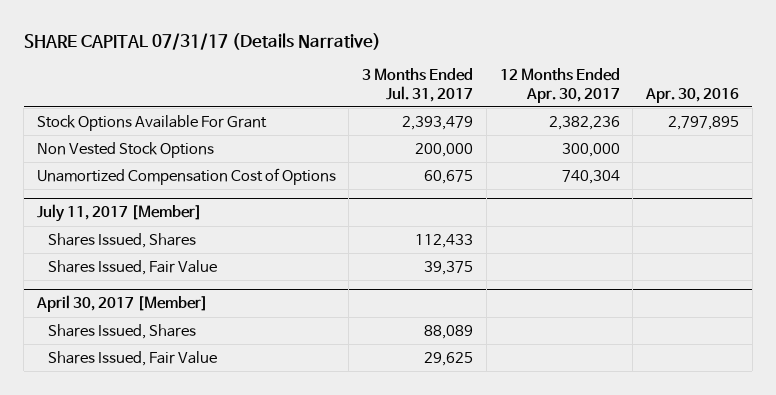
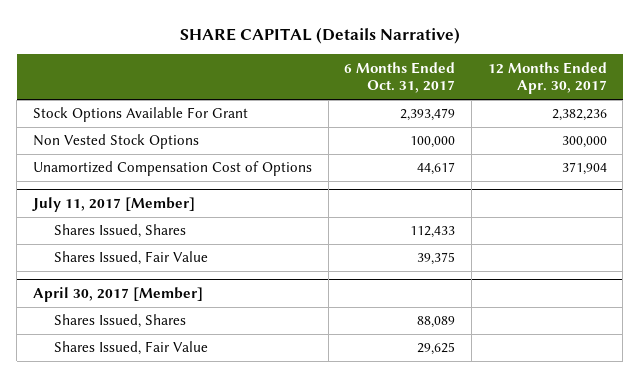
- SHARE CAPITAL 07/31/17 (Details Narrative)
+ SHARE CAPITAL (Details Narrative)
- | 3 Months Ended Jul. 31, 2017 | 12 Months Ended Apr. 30, 2017 | Apr. 30, 2016
+ | 6 Months Ended Oct. 31, 2017 | 12 Months Ended Apr. 30, 2017
- Unamortized Compensation Cost of Options | 60,675 | 740,304 |
+ Unamortized Compensation Cost of Options | 44,617 | 371,904

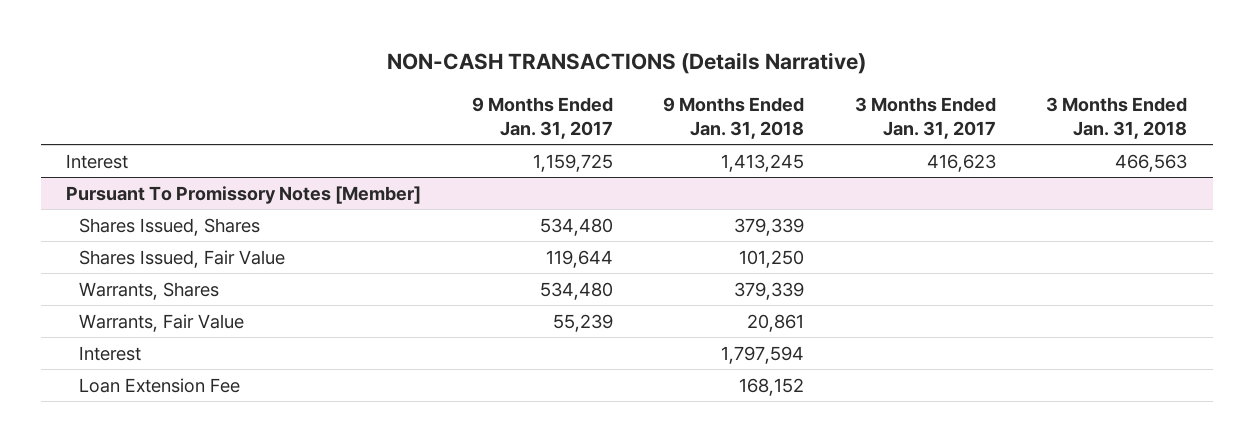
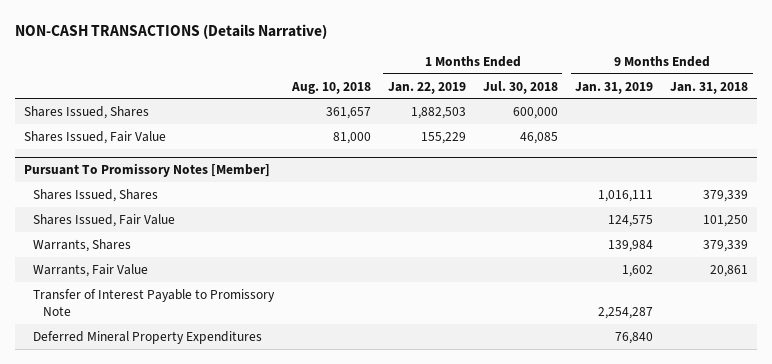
- | 9 Months Ended Jan. 31, 2017 | 9 Months Ended Jan. 31, 2018 | 3 Months Ended Jan. 31, 2017 | 3 Months Ended Jan. 31, 2018
+ | Aug. 10, 2018 | 1 Months Ended Jan. 22, 2019 | 1 Months Ended Jul. 30, 2018 | 9 Months Ended Jan. 31, 2019 | 9 Months Ended Jan. 31, 2018
- Interest | 1,159,725 | 1,413,245 | 416,623 | 466,563
+ Shares Issued, Shares | 361,657 | 1,882,503 | 600,000 | |
+ Shares Issued, Fair Value | 81,000 | 155,229 | 46,085 | |
@ Pursuant To Promissory Notes [Member]
- Interest | | 1,797,594 | |
- Loan Extension Fee | | 168,152 | |
+ Transfer of Interest Payable to Promissory Note | | | | 2,254,287 |
+ Deferred Mineral Property Expenditures | | | | 76,840 |

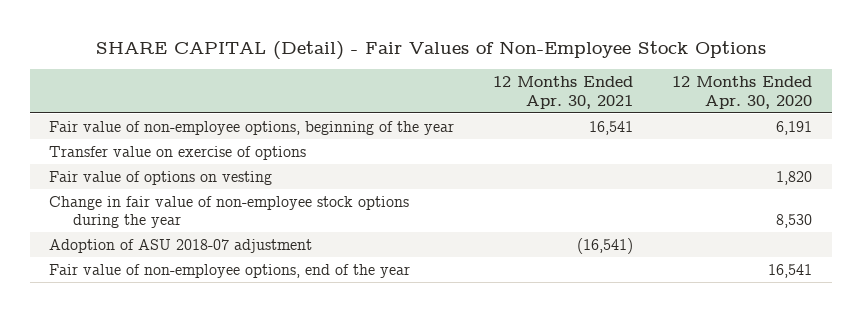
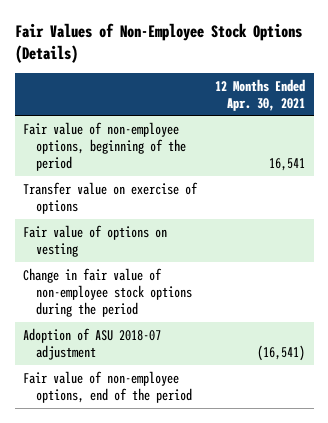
- SHARE CAPITAL (Detail) - Fair Values of Non-Employee Stock Options
+ Fair Values of Non-Employee Stock Options (Details)
- | 12 Months Ended Apr. 30, 2021 | 12 Months Ended Apr. 30, 2020
+ | 12 Months Ended Apr. 30, 2021
- Fair value of non-employee options, beginning of the year | 16,541 | 6,191
+ Fair value of non-employee options, beginning of the period | 16,541
- Change in fair value of non-employee stock options during the year | | 8,530
+ Change in fair value of non-employee stock options during the period
- Fair value of non-employee options, end of the year | | 16,541
+ Fair value of non-employee options, end of the period

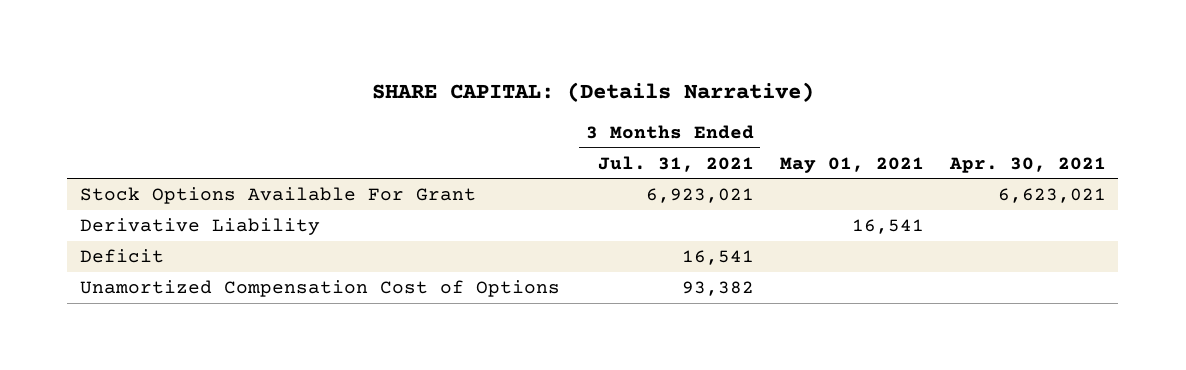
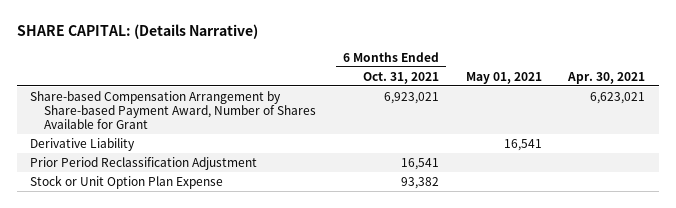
- | 3 Months Ended Jul. 31, 2021 | May 01, 2021 | Apr. 30, 2021
+ | 6 Months Ended Oct. 31, 2021 | May 01, 2021 | Apr. 30, 2021
- Stock Options Available For Grant | 6,923,021 | | 6,623,021
+ Share-based Compensation Arrangement by Share-based Payment Award, Number of Shares Available for Grant | 6,923,021 | | 6,623,021
- Deficit | 16,541 | |
- Unamortized Compensation Cost of Options | 93,382 | |
+ Prior Period Reclassification Adjustment | 16,541 | |
+ Stock or Unit Option Plan Expense | 93,382 | |

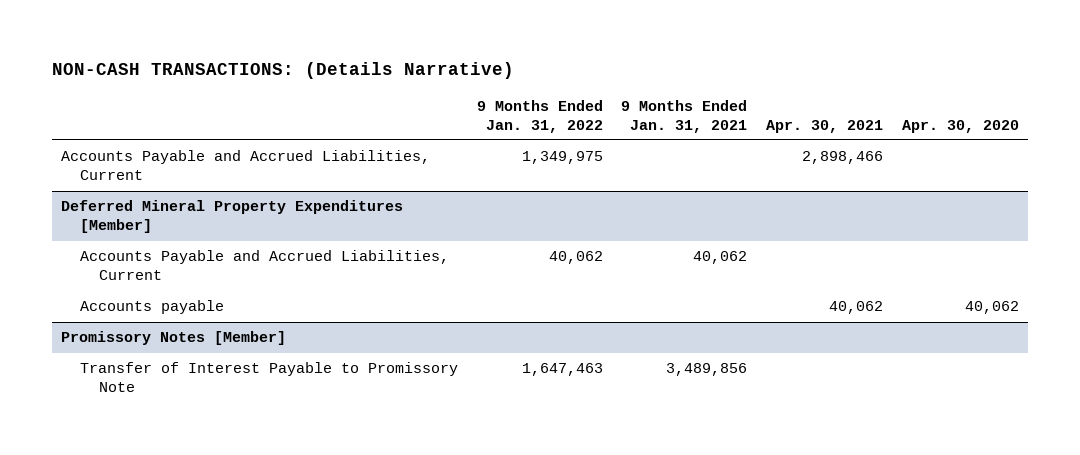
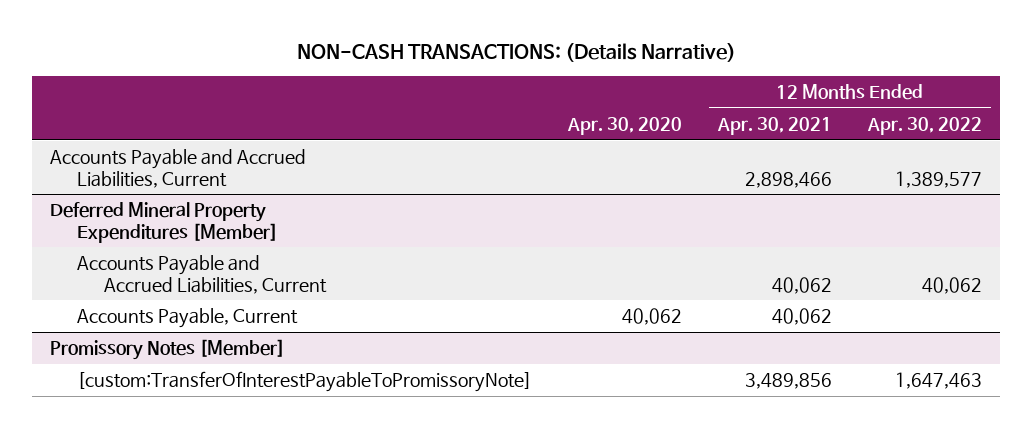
- | 9 Months Ended Jan. 31, 2022 | 9 Months Ended Jan. 31, 2021 | Apr. 30, 2021 | Apr. 30, 2020
+ | Apr. 30, 2020 | 12 Months Ended Apr. 30, 2021 | 12 Months Ended Apr. 30, 2022
@ Deferred Mineral Property Expenditures [Member]
- Accounts payable | | | 40,062 | 40,062
+ Accounts Payable, Current | 40,062 | 40,062 |
@ Promissory Notes [Member]
- Transfer of Interest Payable to Promissory Note | 1,647,463 | 3,489,856 | |
+ [custom:TransferOfInterestPayableToPromissoryNote] | | 3,489,856 | 1,647,463

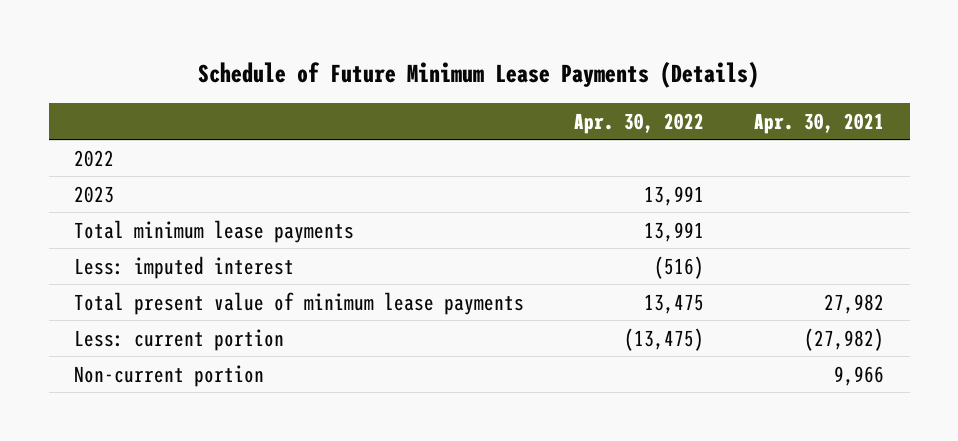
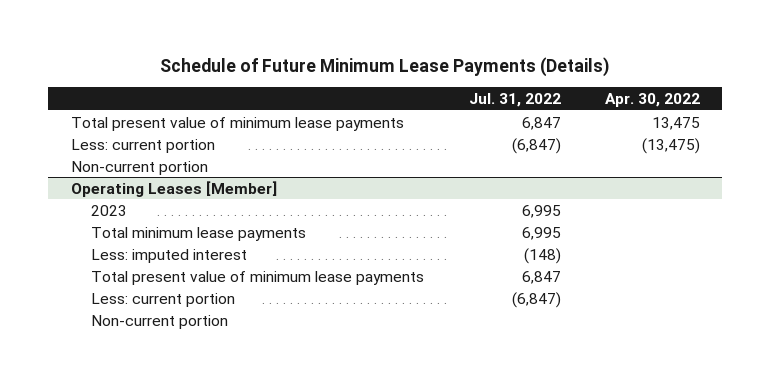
- | Apr. 30, 2022 | Apr. 30, 2021
+ | Jul. 31, 2022 | Apr. 30, 2022
- 2022
- 2023 | 13,991 |
- Total minimum lease payments | 13,991 |
- Less: imputed interest | (516) |
+ Operating Leases [Member]
+ 2023 | 6,995 |
+ Total minimum lease payments | 6,995 |
+ Less: imputed interest | (148) |
+ Total present value of minimum lease payments | 6,847 |
+ Less: current portion | (6,847) |
+ Non-current portion

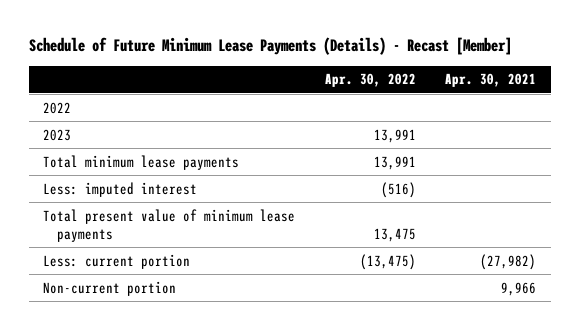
- Schedule of Future Minimum Lease Payments (Details)
+ Schedule of Future Minimum Lease Payments (Details) - Recast [Member]
- | Jul. 31, 2022 | Apr. 30, 2022
+ | Apr. 30, 2022 | Apr. 30, 2021
+ 2022
+ 2023 | 13,991 |
+ Total minimum lease payments | 13,991 |
+ Less: imputed interest | (516) |
- Operating Leases [Member]
- 2023 | 6,995 |
- Total minimum lease payments | 6,995 |
- Less: imputed interest | (148) |
- Total present value of minimum lease payments | 6,847 |
- Less: current portion | (6,847) |
- Non-current portion

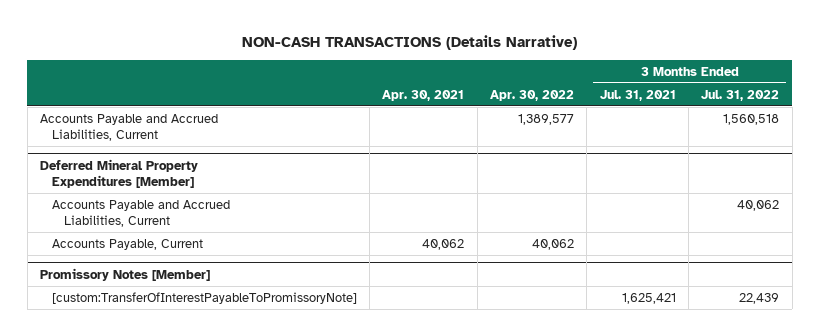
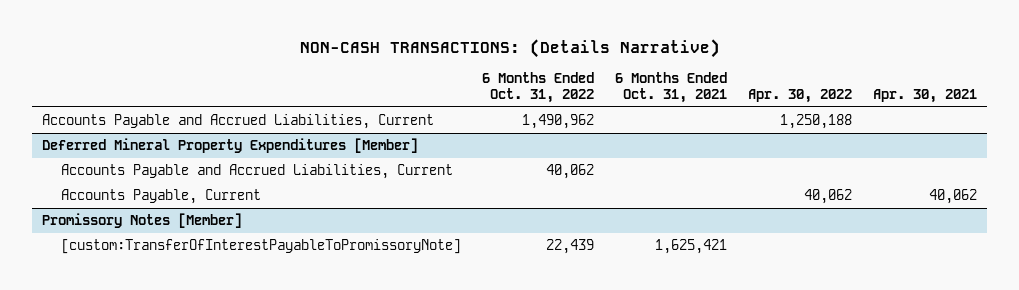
- NON-CASH TRANSACTIONS (Details Narrative)
+ NON-CASH TRANSACTIONS: (Details Narrative)
- | Apr. 30, 2021 | Apr. 30, 2022 | 3 Months Ended Jul. 31, 2021 | 3 Months Ended Jul. 31, 2022
+ | 6 Months Ended Oct. 31, 2022 | 6 Months Ended Oct. 31, 2021 | Apr. 30, 2022 | Apr. 30, 2021
- Accounts Payable and Accrued Liabilities, Current | | 1,389,577 | | 1,560,518
+ Accounts Payable and Accrued Liabilities, Current | 1,490,962 | | 1,250,188 |

